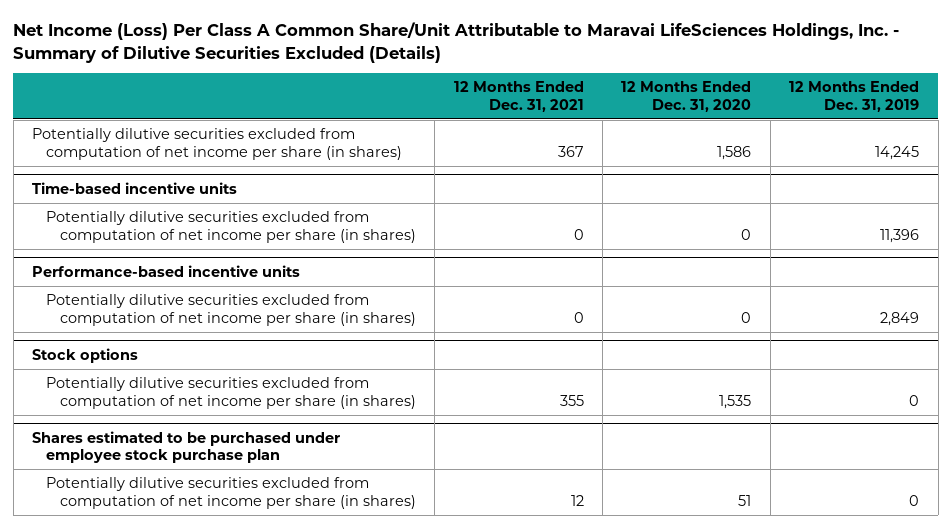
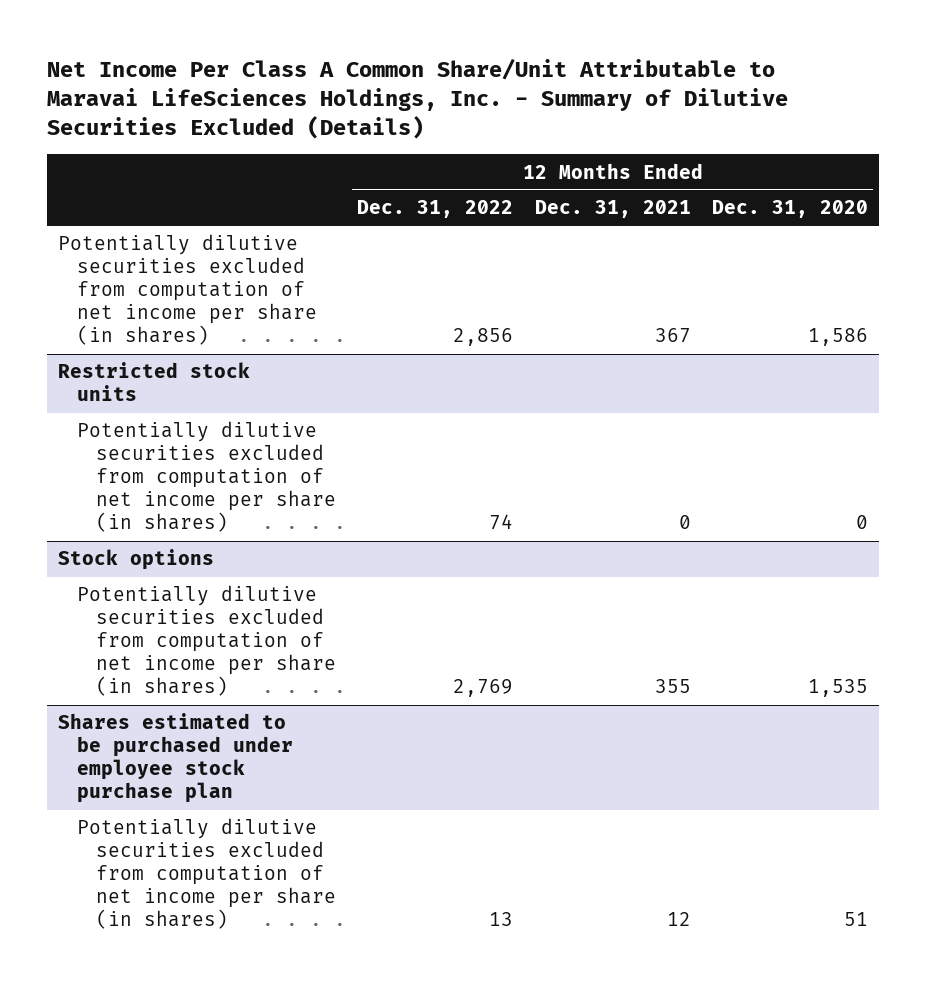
- Net Income (Loss) Per Class A Common Share/Unit Attributable to Maravai LifeSciences Holdings, Inc. - Summary of Dilutive Securities Excluded (Details)
+ Net Income Per Class A Common Share/Unit Attributable to Maravai LifeSciences Holdings, Inc. - Summary of Dilutive Securities Excluded (Details)
- | 12 Months Ended Dec. 31, 2021 | 12 Months Ended Dec. 31, 2020 | 12 Months Ended Dec. 31, 2019
+ | 12 Months Ended Dec. 31, 2022 | 12 Months Ended Dec. 31, 2021 | 12 Months Ended Dec. 31, 2020
- Time-based incentive units
- Potentially dilutive securities excluded from computation of net income per share (in shares) | 0 | 0 | 11,396
- Performance-based incentive units
+ Restricted stock units

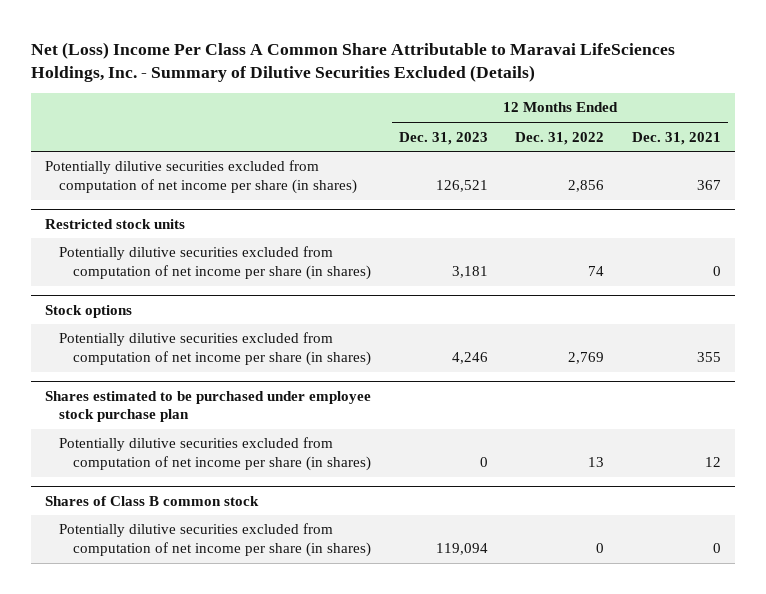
- Net Income Per Class A Common Share/Unit Attributable to Maravai LifeSciences Holdings, Inc. - Summary of Dilutive Securities Excluded (Details)
+ Net (Loss) Income Per Class A Common Share Attributable to Maravai LifeSciences Holdings, Inc. - Summary of Dilutive Securities Excluded (Details)
- | 12 Months Ended Dec. 31, 2022 | 12 Months Ended Dec. 31, 2021 | 12 Months Ended Dec. 31, 2020
+ | 12 Months Ended Dec. 31, 2023 | 12 Months Ended Dec. 31, 2022 | 12 Months Ended Dec. 31, 2021
+ Shares of Class B common stock
+ Potentially dilutive securities excluded from computation of net income per share (in shares) | 119,094 | 0 | 0

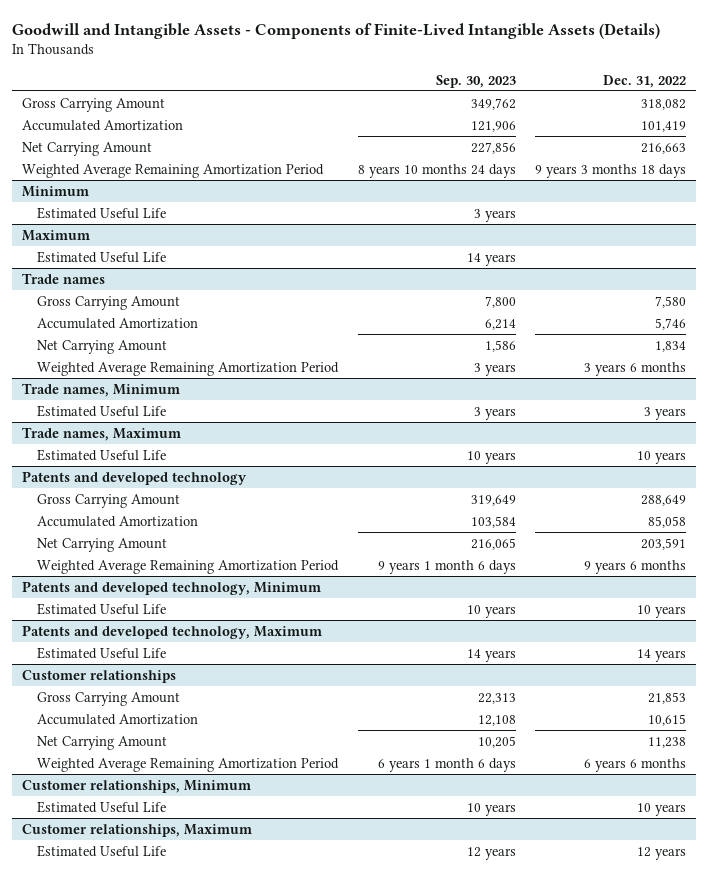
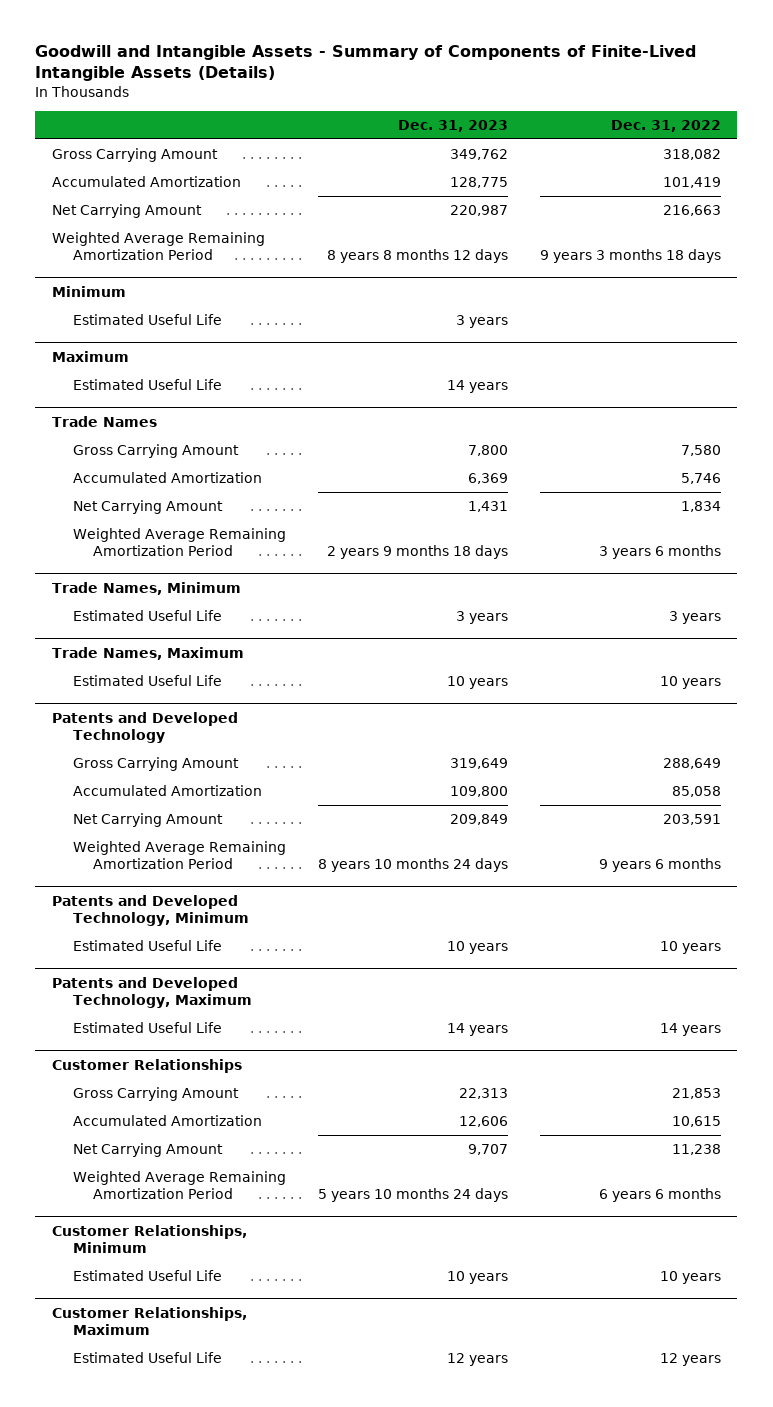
- Goodwill and Intangible Assets - Components of Finite-Lived Intangible Assets (Details)
+ Goodwill and Intangible Assets - Summary of Components of Finite-Lived Intangible Assets (Details)
- | Sep. 30, 2023 | Dec. 31, 2022
+ | Dec. 31, 2023 | Dec. 31, 2022
- Trade names
+ Trade Names
- Trade names, Minimum
+ Trade Names, Minimum
- Trade names, Maximum
+ Trade Names, Maximum
- Patents and developed technology
+ Patents and Developed Technology
- Patents and developed technology, Minimum
+ Patents and Developed Technology, Minimum
- Patents and developed technology, Maximum
+ Patents and Developed Technology, Maximum
- Customer relationships
+ Customer Relationships
- Customer relationships, Minimum
+ Customer Relationships, Minimum
- Customer relationships, Maximum
+ Customer Relationships, Maximum

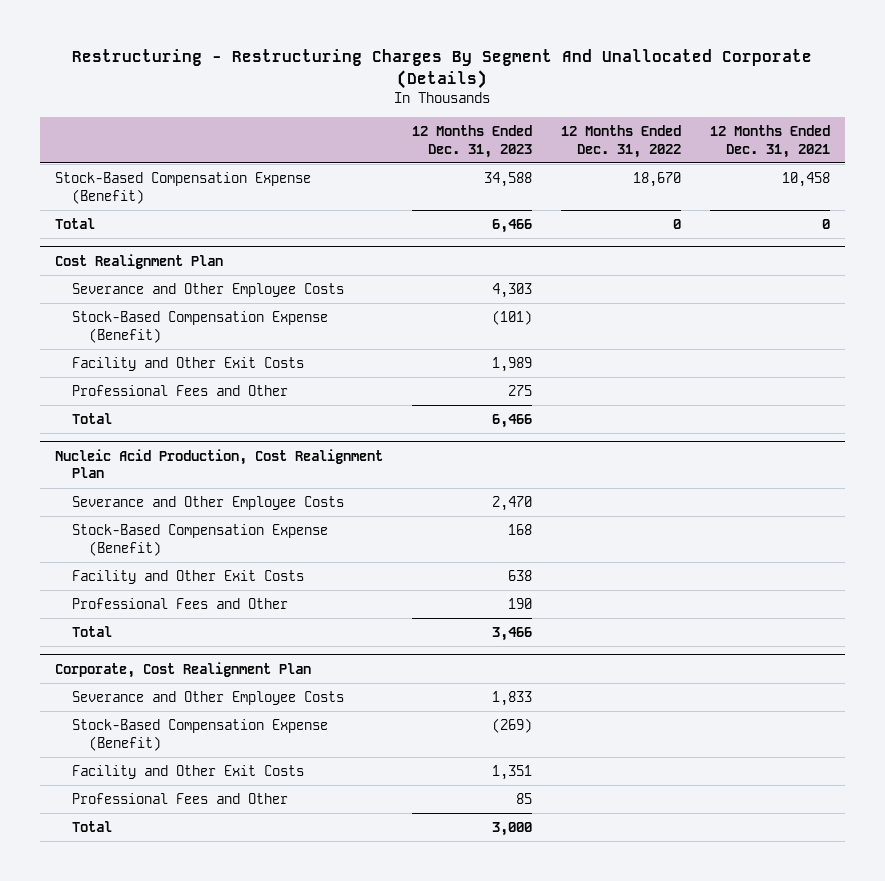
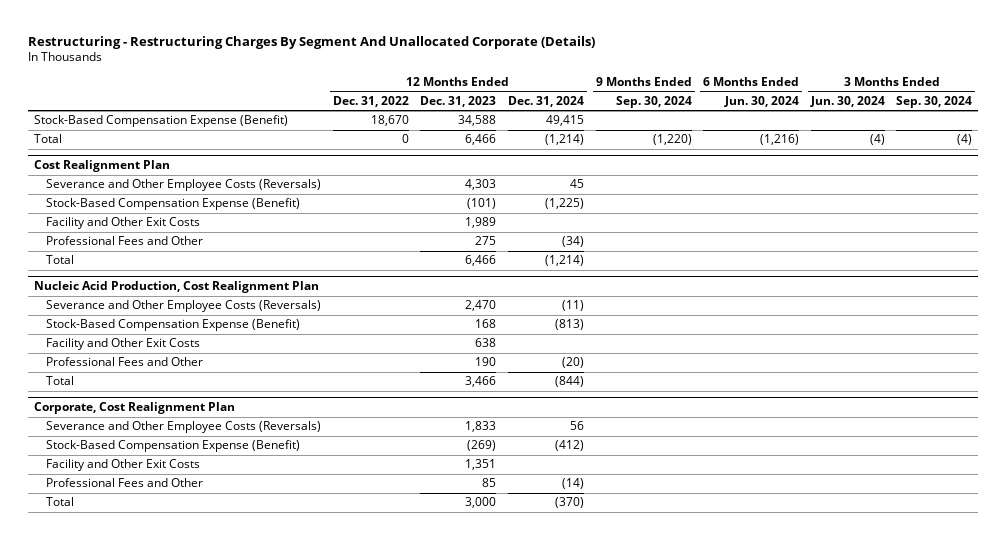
- | 12 Months Ended Dec. 31, 2023 | 12 Months Ended Dec. 31, 2022 | 12 Months Ended Dec. 31, 2021
+ | 12 Months Ended Dec. 31, 2022 | 12 Months Ended Dec. 31, 2023 | 12 Months Ended Dec. 31, 2024 | 9 Months Ended Sep. 30, 2024 | 6 Months Ended Jun. 30, 2024 | 3 Months Ended Jun. 30, 2024 | 3 Months Ended Sep. 30, 2024
@ Cost Realignment Plan
- Severance and Other Employee Costs | 4,303 | |
+ Severance and Other Employee Costs (Reversals) | | 4,303 | 45 | | | |
@ Nucleic Acid Production, Cost Realignment Plan
- Severance and Other Employee Costs | 2,470 | |
+ Severance and Other Employee Costs (Reversals) | | 2,470 | (11) | | | |
@ Corporate, Cost Realignment Plan
- Severance and Other Employee Costs | 1,833 | |
+ Severance and Other Employee Costs (Reversals) | | 1,833 | 56 | | | |

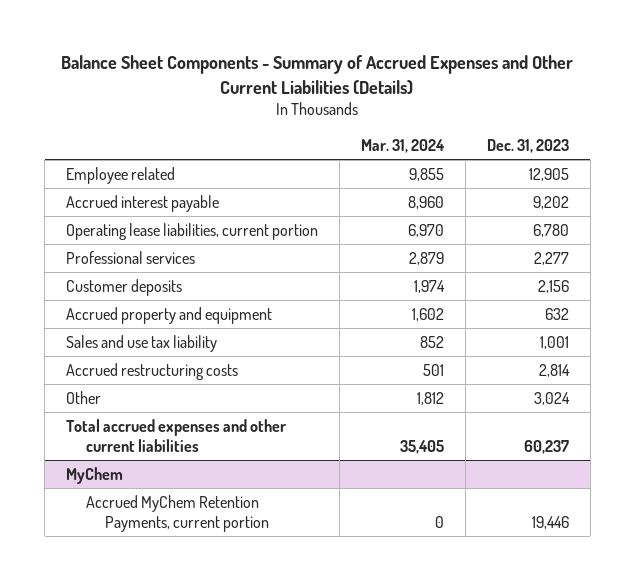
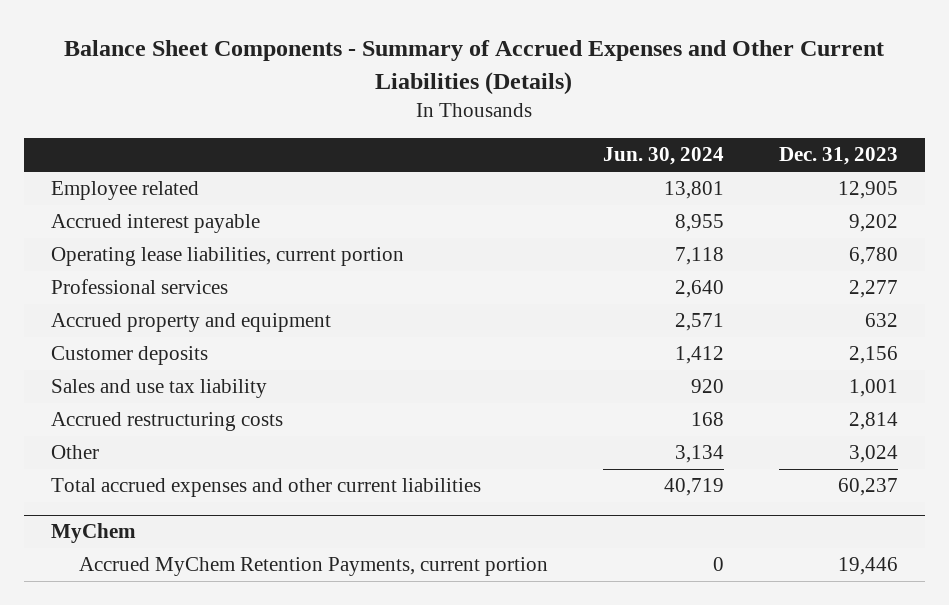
- | Mar. 31, 2024 | Dec. 31, 2023
+ | Jun. 30, 2024 | Dec. 31, 2023
moved down: Customer deposits | 1,412 | 2,156

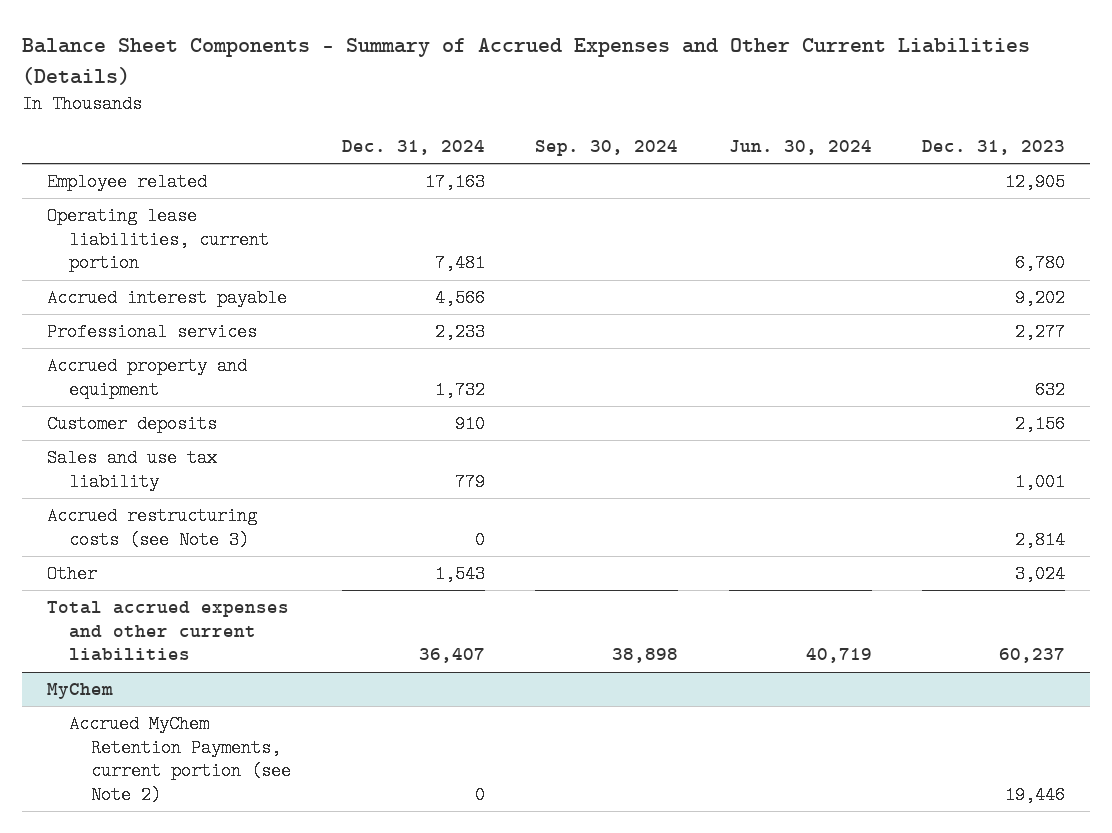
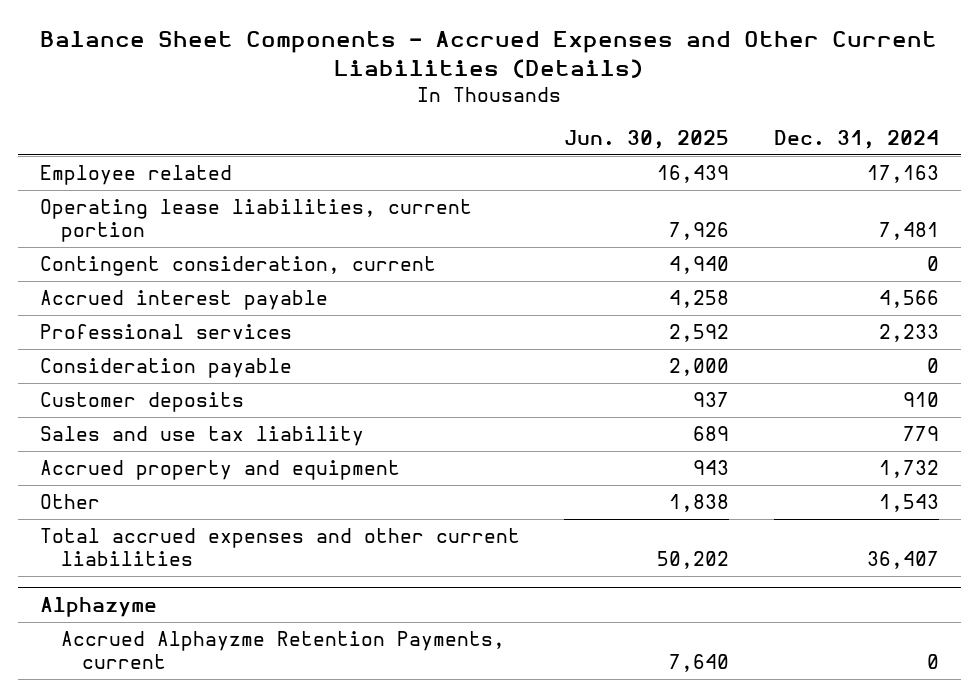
- Balance Sheet Components - Summary of Accrued Expenses and Other Current Liabilities (Details)
+ Balance Sheet Components - Accrued Expenses and Other Current Liabilities (Details)
- | Dec. 31, 2024 | Sep. 30, 2024 | Jun. 30, 2024 | Dec. 31, 2023
+ | Jun. 30, 2025 | Dec. 31, 2024
+ Contingent consideration, current | 4,940 | 0
+ Consideration payable | 2,000 | 0
- Accrued restructuring costs (see Note 3) | 0 | | | 2,814
moved down: Accrued property and equipment | 943 | 1,732
- MyChem
- Accrued MyChem Retention Payments, current portion (see Note 2) | 0 | | | 19,446
+ Alphazyme
+ Accrued Alphayzme Retention Payments, current | 7,640 | 0

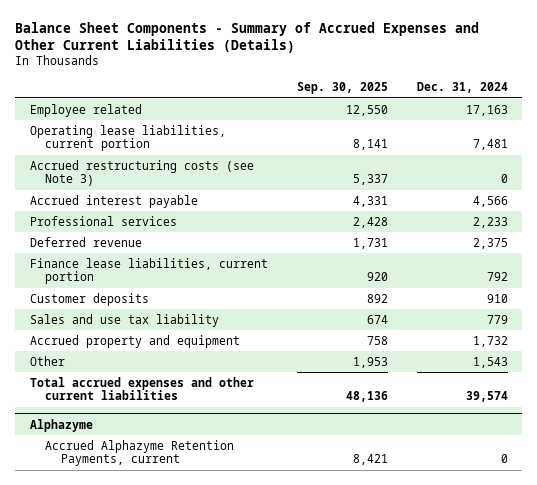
- Balance Sheet Components - Accrued Expenses and Other Current Liabilities (Details)
+ Balance Sheet Components - Summary of Accrued Expenses and Other Current Liabilities (Details)
- | Jun. 30, 2025 | Dec. 31, 2024
+ | Sep. 30, 2025 | Dec. 31, 2024
- Contingent consideration, current | 4,940 | 0
+ Accrued restructuring costs (see Note 3) | 5,337 | 0
- Consideration payable | 2,000 | 0
+ Deferred revenue | 1,731 | 2,375
+ Finance lease liabilities, current portion | 920 | 792
- Total accrued expenses and other current liabilities | 50,202 | 36,407
+ Total accrued expenses and other current liabilities | 48,136 | 39,574
@ Alphazyme
- Accrued Alphayzme Retention Payments, current | 7,640 | 0
+ Accrued Alphazyme Retention Payments, current | 8,421 | 0

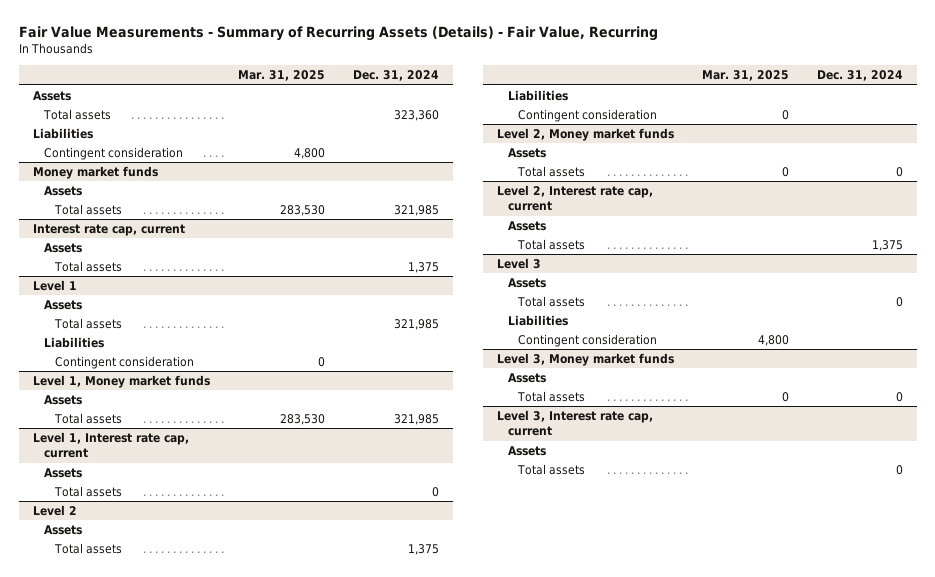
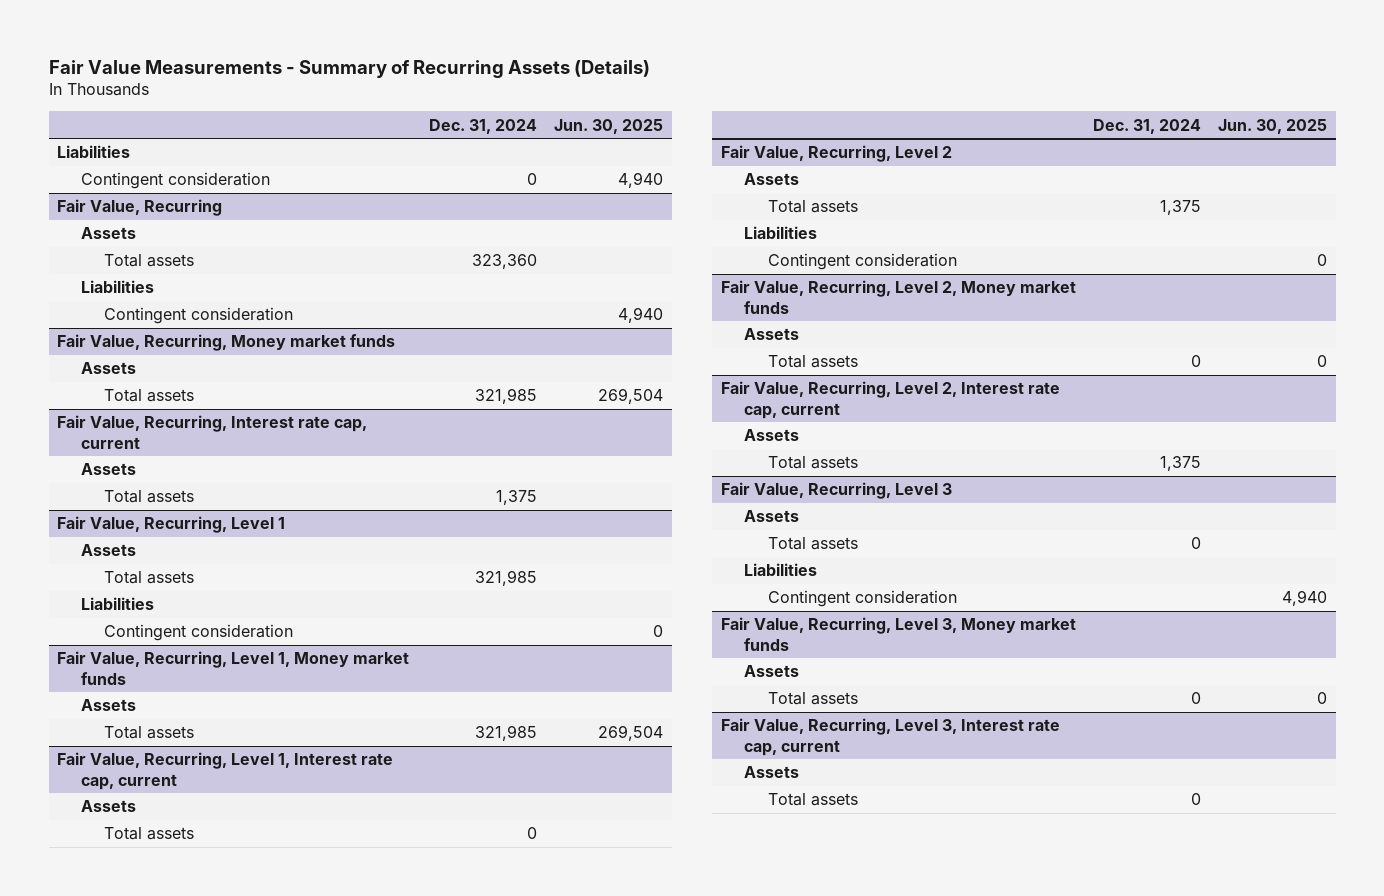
- Fair Value Measurements - Summary of Recurring Assets (Details) - Fair Value, Recurring
+ Fair Value Measurements - Summary of Recurring Assets (Details)
- | Mar. 31, 2025 | Dec. 31, 2024
+ | Dec. 31, 2024 | Jun. 30, 2025
+ Liabilities
+ Contingent consideration | 0 | 4,940
+ Fair Value, Recurring
- Money market funds
+ Fair Value, Recurring, Money market funds
- Interest rate cap, current
+ Fair Value, Recurring, Interest rate cap, current
- Level 1
+ Fair Value, Recurring, Level 1
- Level 1, Money market funds
+ Fair Value, Recurring, Level 1, Money market funds
- Level 1, Interest rate cap, current
+ Fair Value, Recurring, Level 1, Interest rate cap, current
- Level 2
+ Fair Value, Recurring, Level 2
- Level 2, Money market funds
+ Fair Value, Recurring, Level 2, Money market funds
- Level 2, Interest rate cap, current
+ Fair Value, Recurring, Level 2, Interest rate cap, current
- Level 3
+ Fair Value, Recurring, Level 3
- Level 3, Money market funds
+ Fair Value, Recurring, Level 3, Money market funds
- Level 3, Interest rate cap, current
+ Fair Value, Recurring, Level 3, Interest rate cap, current

